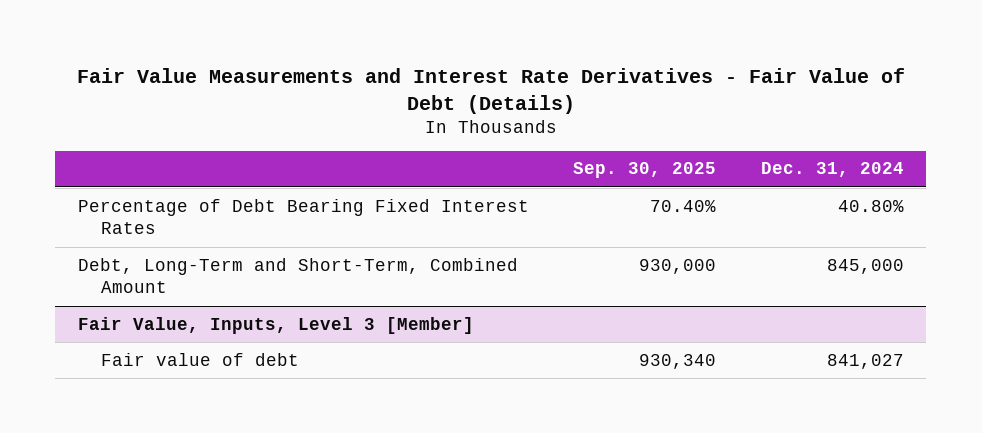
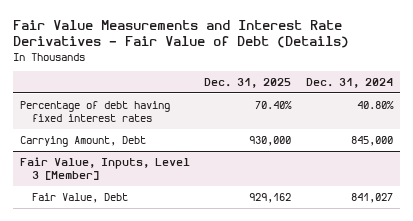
- | Sep. 30, 2025 | Dec. 31, 2024
+ | Dec. 31, 2025 | Dec. 31, 2024
- Percentage of Debt Bearing Fixed Interest Rates | 70.40% | 40.80%
- Debt, Long-Term and Short-Term, Combined Amount | 930,000 | 845,000
+ Percentage of debt having fixed interest rates | 70.40% | 40.80%
+ Carrying Amount, Debt | 930,000 | 845,000
@ Fair Value, Inputs, Level 3 [Member]
- Fair value of debt | 930,340 | 841,027
+ Fair Value, Debt | 929,162 | 841,027

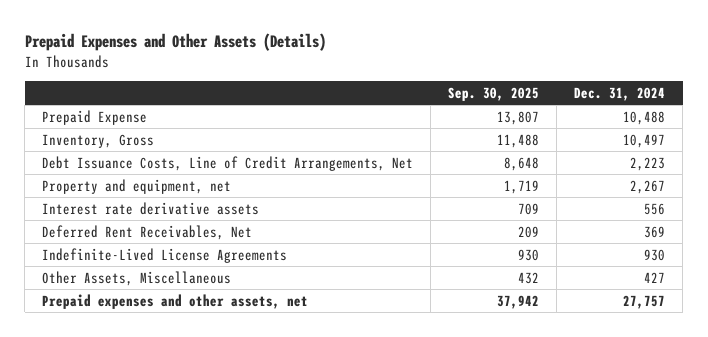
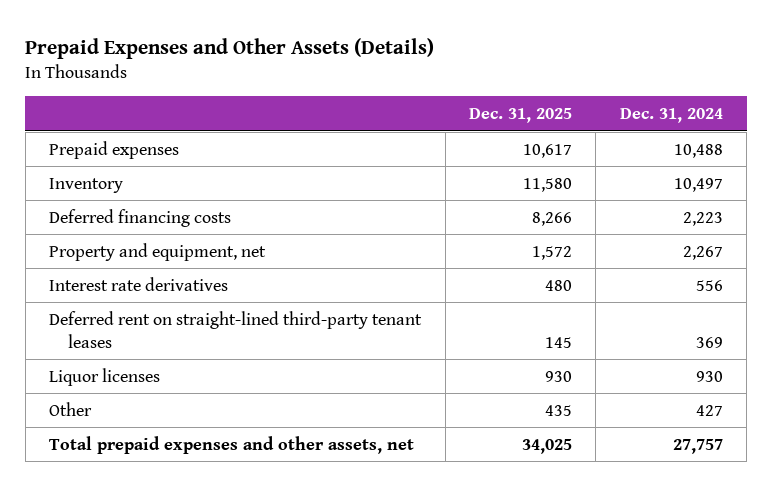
- | Sep. 30, 2025 | Dec. 31, 2024
+ | Dec. 31, 2025 | Dec. 31, 2024
- Prepaid Expense | 13,807 | 10,488
- Inventory, Gross | 11,488 | 10,497
- Debt Issuance Costs, Line of Credit Arrangements, Net | 8,648 | 2,223
+ Prepaid expenses | 10,617 | 10,488
+ Inventory | 11,580 | 10,497
+ Deferred financing costs | 8,266 | 2,223
- Interest rate derivative assets | 709 | 556
- Deferred Rent Receivables, Net | 209 | 369
- Indefinite-Lived License Agreements | 930 | 930
- Other Assets, Miscellaneous | 432 | 427
- Prepaid expenses and other assets, net | 37,942 | 27,757
+ Interest rate derivatives | 480 | 556
+ Deferred rent on straight-lined third-party tenant leases | 145 | 369
+ Liquor licenses | 930 | 930
+ Other | 435 | 427
+ Total prepaid expenses and other assets, net | 34,025 | 27,757

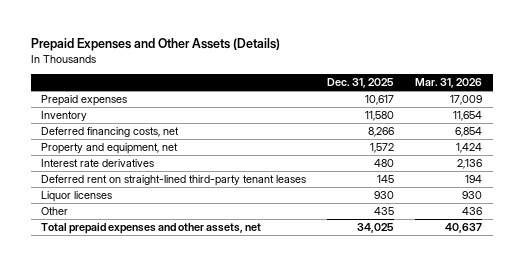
- | Dec. 31, 2025 | Dec. 31, 2024
+ | Dec. 31, 2025 | Mar. 31, 2026
- Deferred financing costs | 8,266 | 2,223
+ Deferred financing costs, net | 8,266 | 6,854

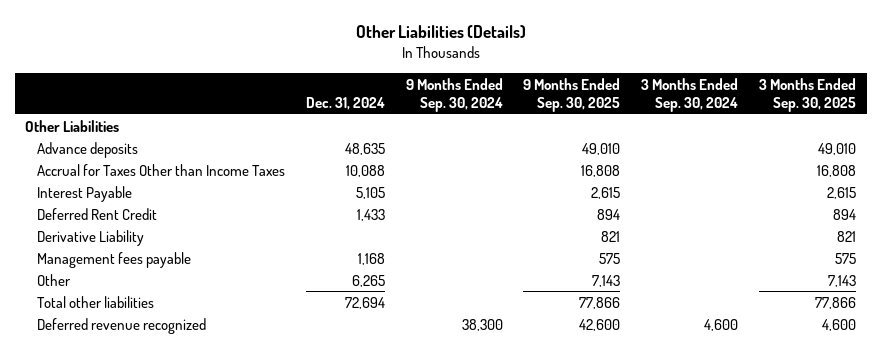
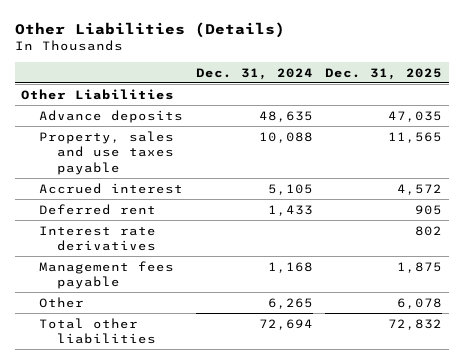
- | Dec. 31, 2024 | 9 Months Ended Sep. 30, 2024 | 9 Months Ended Sep. 30, 2025 | 3 Months Ended Sep. 30, 2024 | 3 Months Ended Sep. 30, 2025
+ | Dec. 31, 2024 | Dec. 31, 2025
- Accrual for Taxes Other than Income Taxes | 10,088 | | 16,808 | | 16,808
- Interest Payable | 5,105 | | 2,615 | | 2,615
- Deferred Rent Credit | 1,433 | | 894 | | 894
- Derivative Liability | | | 821 | | 821
+ Property, sales and use taxes payable | 10,088 | 11,565
+ Accrued interest | 5,105 | 4,572
+ Deferred rent | 1,433 | 905
+ Interest rate derivatives | | 802
- Deferred revenue recognized | | 38,300 | 42,600 | 4,600 | 4,600

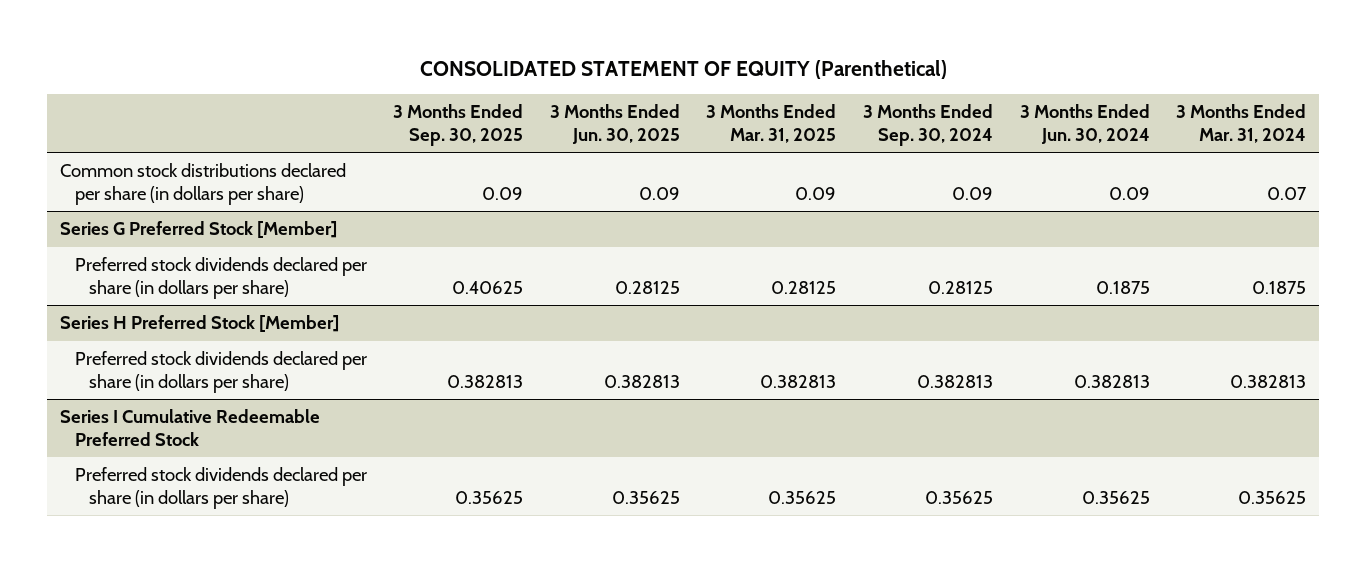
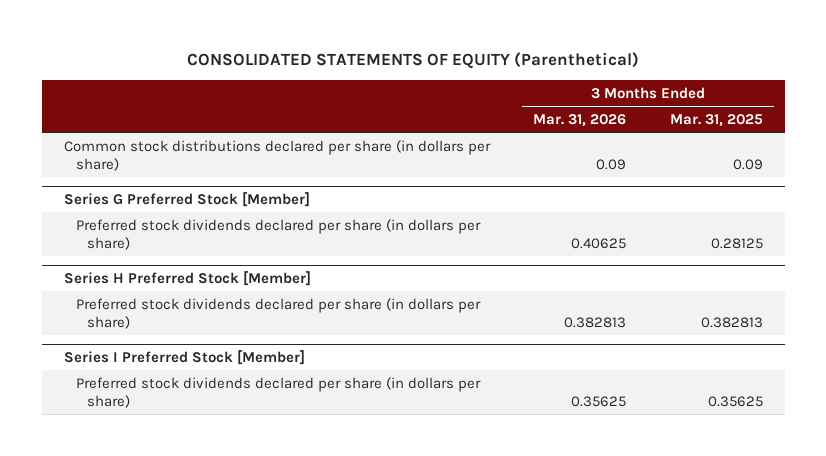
- CONSOLIDATED STATEMENT OF EQUITY (Parenthetical)
+ CONSOLIDATED STATEMENTS OF EQUITY (Parenthetical)
- | 3 Months Ended Sep. 30, 2025 | 3 Months Ended Jun. 30, 2025 | 3 Months Ended Mar. 31, 2025 | 3 Months Ended Sep. 30, 2024 | 3 Months Ended Jun. 30, 2024 | 3 Months Ended Mar. 31, 2024
+ | 3 Months Ended Mar. 31, 2026 | 3 Months Ended Mar. 31, 2025
- Series I Cumulative Redeemable Preferred Stock
+ Series I Preferred Stock [Member]

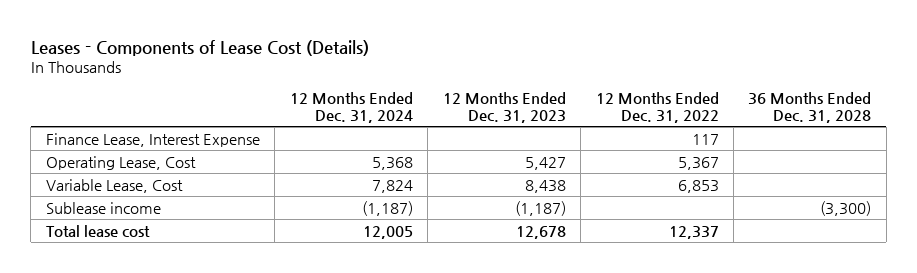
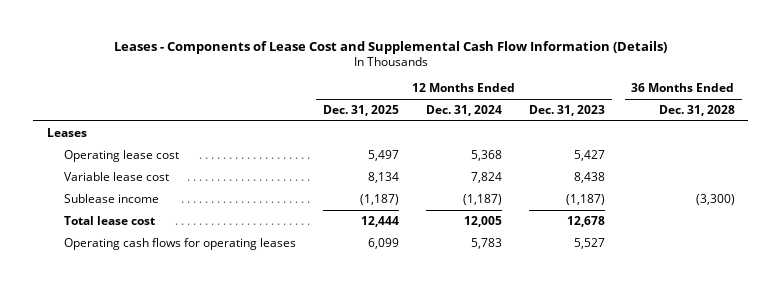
- Leases - Components of Lease Cost (Details)
+ Leases - Components of Lease Cost and Supplemental Cash Flow Information (Details)
- | 12 Months Ended Dec. 31, 2024 | 12 Months Ended Dec. 31, 2023 | 12 Months Ended Dec. 31, 2022 | 36 Months Ended Dec. 31, 2028
+ | 12 Months Ended Dec. 31, 2025 | 12 Months Ended Dec. 31, 2024 | 12 Months Ended Dec. 31, 2023 | 36 Months Ended Dec. 31, 2028
- Finance Lease, Interest Expense | | | 117 |
- Operating Lease, Cost | 5,368 | 5,427 | 5,367 |
- Variable Lease, Cost | 7,824 | 8,438 | 6,853 |
+ Leases
+ Operating lease cost | 5,497 | 5,368 | 5,427 |
+ Variable lease cost | 8,134 | 7,824 | 8,438 |
+ Operating cash flows for operating leases | 6,099 | 5,783 | 5,527 |

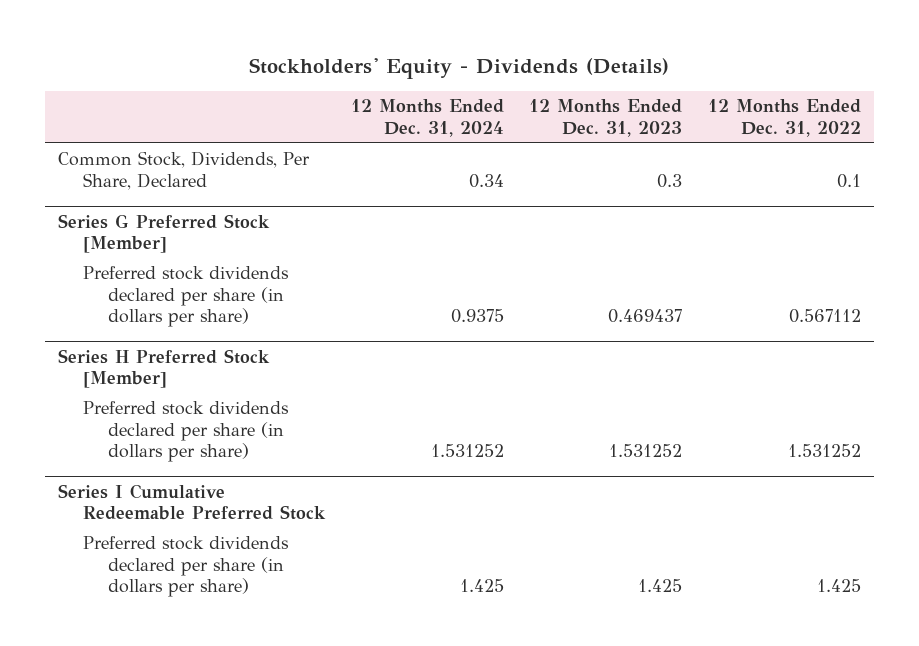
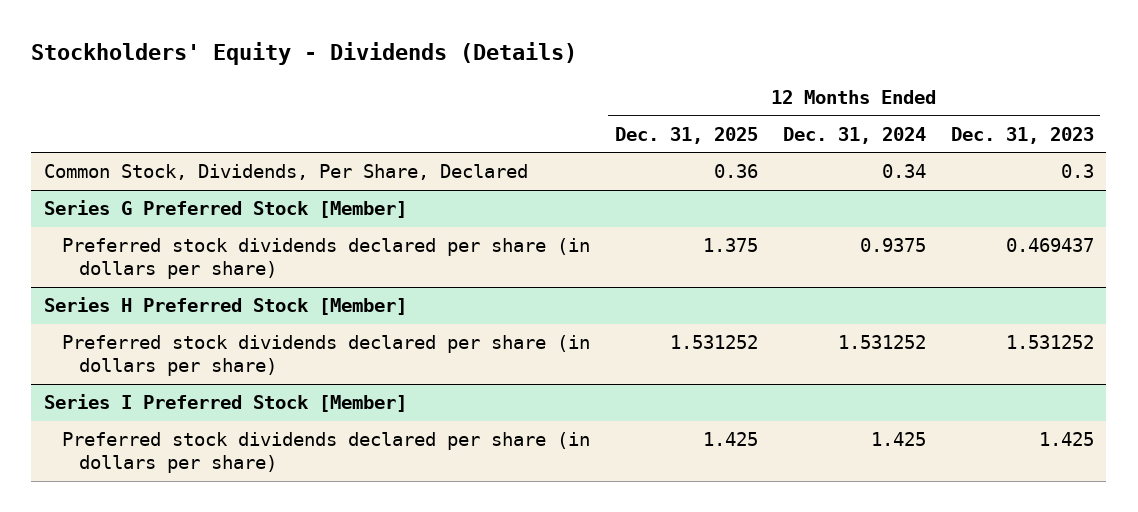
- | 12 Months Ended Dec. 31, 2024 | 12 Months Ended Dec. 31, 2023 | 12 Months Ended Dec. 31, 2022
+ | 12 Months Ended Dec. 31, 2025 | 12 Months Ended Dec. 31, 2024 | 12 Months Ended Dec. 31, 2023
- Series I Cumulative Redeemable Preferred Stock
+ Series I Preferred Stock [Member]

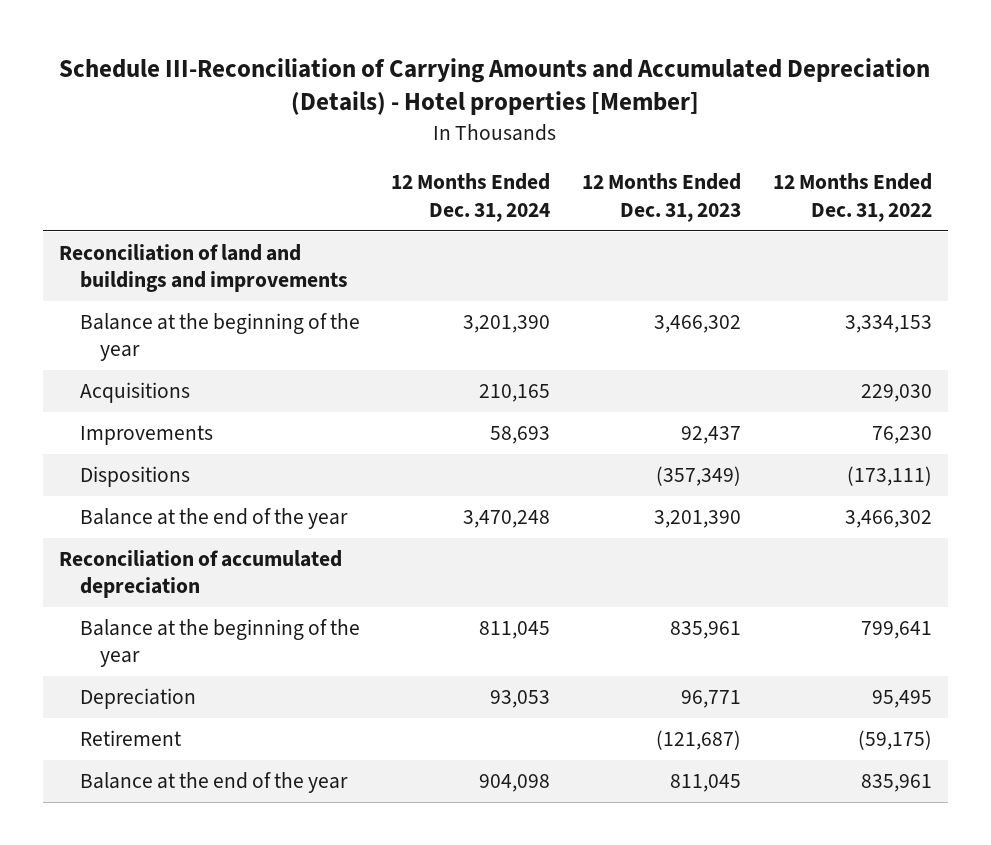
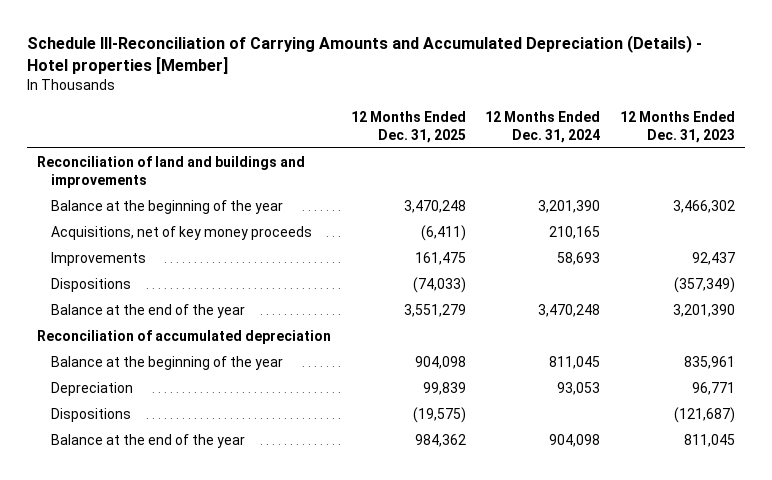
- | 12 Months Ended Dec. 31, 2024 | 12 Months Ended Dec. 31, 2023 | 12 Months Ended Dec. 31, 2022
+ | 12 Months Ended Dec. 31, 2025 | 12 Months Ended Dec. 31, 2024 | 12 Months Ended Dec. 31, 2023
- Acquisitions | 210,165 | | 229,030
+ Acquisitions, net of key money proceeds | (6,411) | 210,165 |
- Retirement | | (121,687) | (59,175)
+ Dispositions | (19,575) | | (121,687)

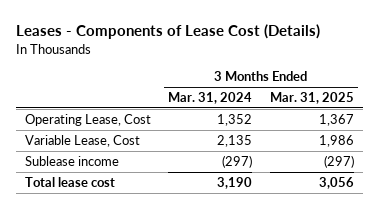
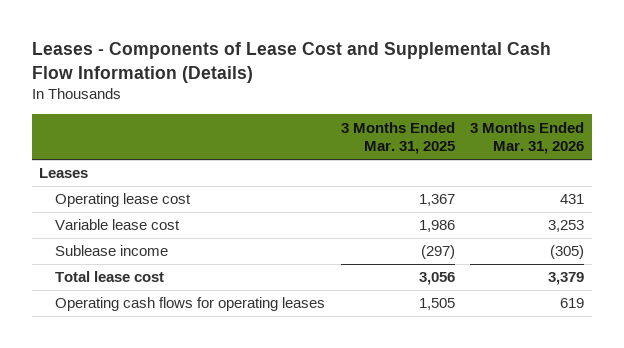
- Leases - Components of Lease Cost (Details)
+ Leases - Components of Lease Cost and Supplemental Cash Flow Information (Details)
- | 3 Months Ended Mar. 31, 2024 | 3 Months Ended Mar. 31, 2025
+ | 3 Months Ended Mar. 31, 2025 | 3 Months Ended Mar. 31, 2026
- Operating Lease, Cost | 1,352 | 1,367
- Variable Lease, Cost | 2,135 | 1,986
+ Leases
+ Operating lease cost | 1,367 | 431
+ Variable lease cost | 1,986 | 3,253
+ Operating cash flows for operating leases | 1,505 | 619

